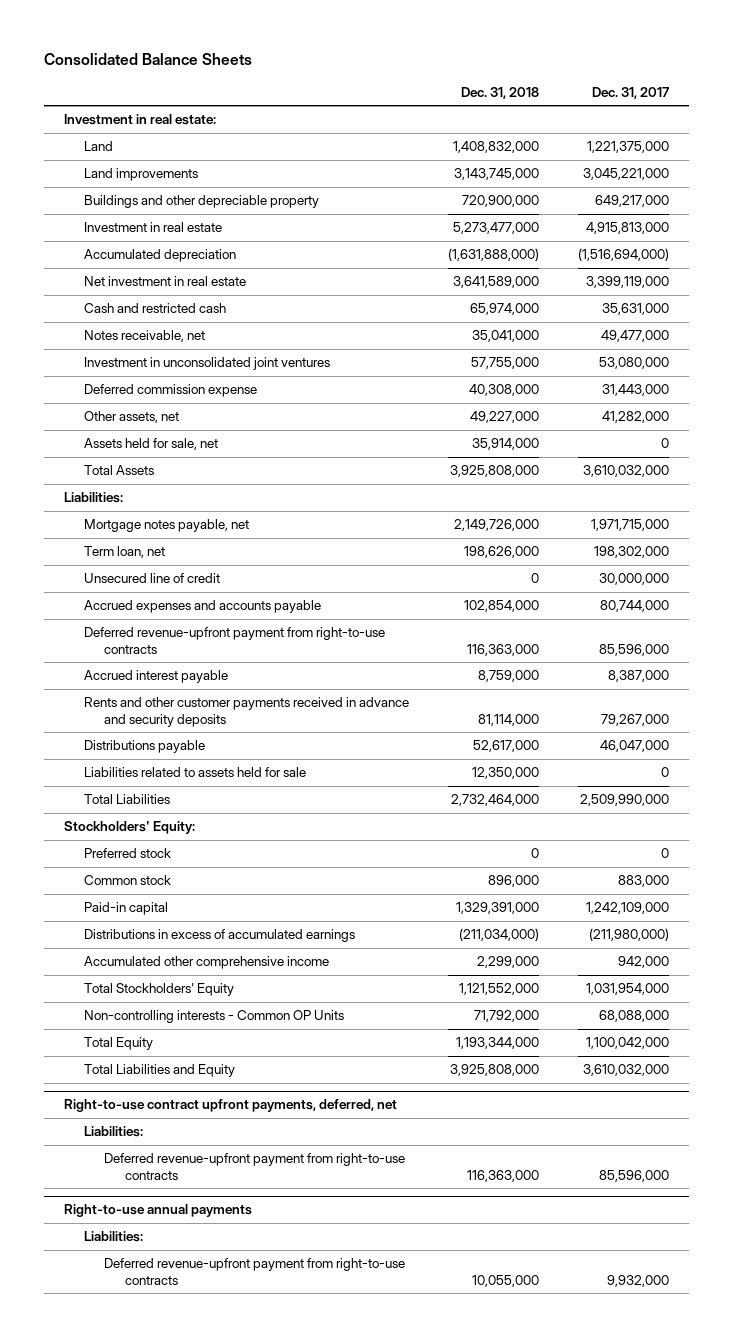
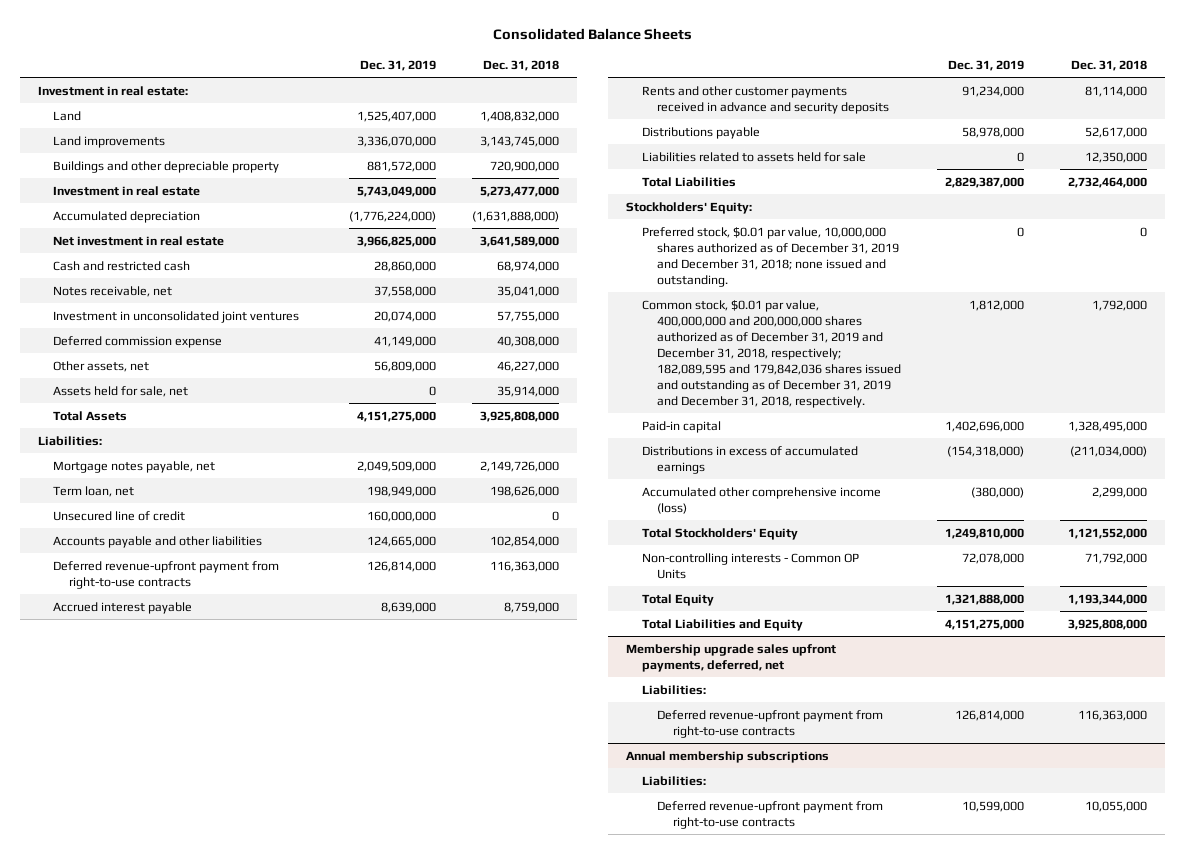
- | Dec. 31, 2018 | Dec. 31, 2017
+ | Dec. 31, 2019 | Dec. 31, 2018
- Cash and restricted cash | 65,974,000 | 35,631,000
+ Cash and restricted cash | 28,860,000 | 68,974,000
- Other assets, net | 49,227,000 | 41,282,000
+ Other assets, net | 56,809,000 | 46,227,000
- Accrued expenses and accounts payable | 102,854,000 | 80,744,000
+ Accounts payable and other liabilities | 124,665,000 | 102,854,000
- Preferred stock | 0 | 0
- Common stock | 896,000 | 883,000
- Paid-in capital | 1,329,391,000 | 1,242,109,000
+ Preferred stock, $0.01 par value, 10,000,000 shares authorized as of December 31, 2019 and December 31, 2018; none issued and outstanding. | 0 | 0
+ Common stock, $0.01 par value, 400,000,000 and 200,000,000 shares authorized as of December 31, 2019 and December 31, 2018, respectively; 182,089,595 and 179,842,036 shares issued and outstanding as of December 31, 2019 and December 31, 2018, respectively. | 1,812,000 | 1,792,000
+ Paid-in capital | 1,402,696,000 | 1,328,495,000
- Accumulated other comprehensive income | 2,299,000 | 942,000
+ Accumulated other comprehensive income (loss) | (380,000) | 2,299,000
- Right-to-use contract upfront payments, deferred, net
+ Membership upgrade sales upfront payments, deferred, net
- Right-to-use annual payments
+ Annual membership subscriptions

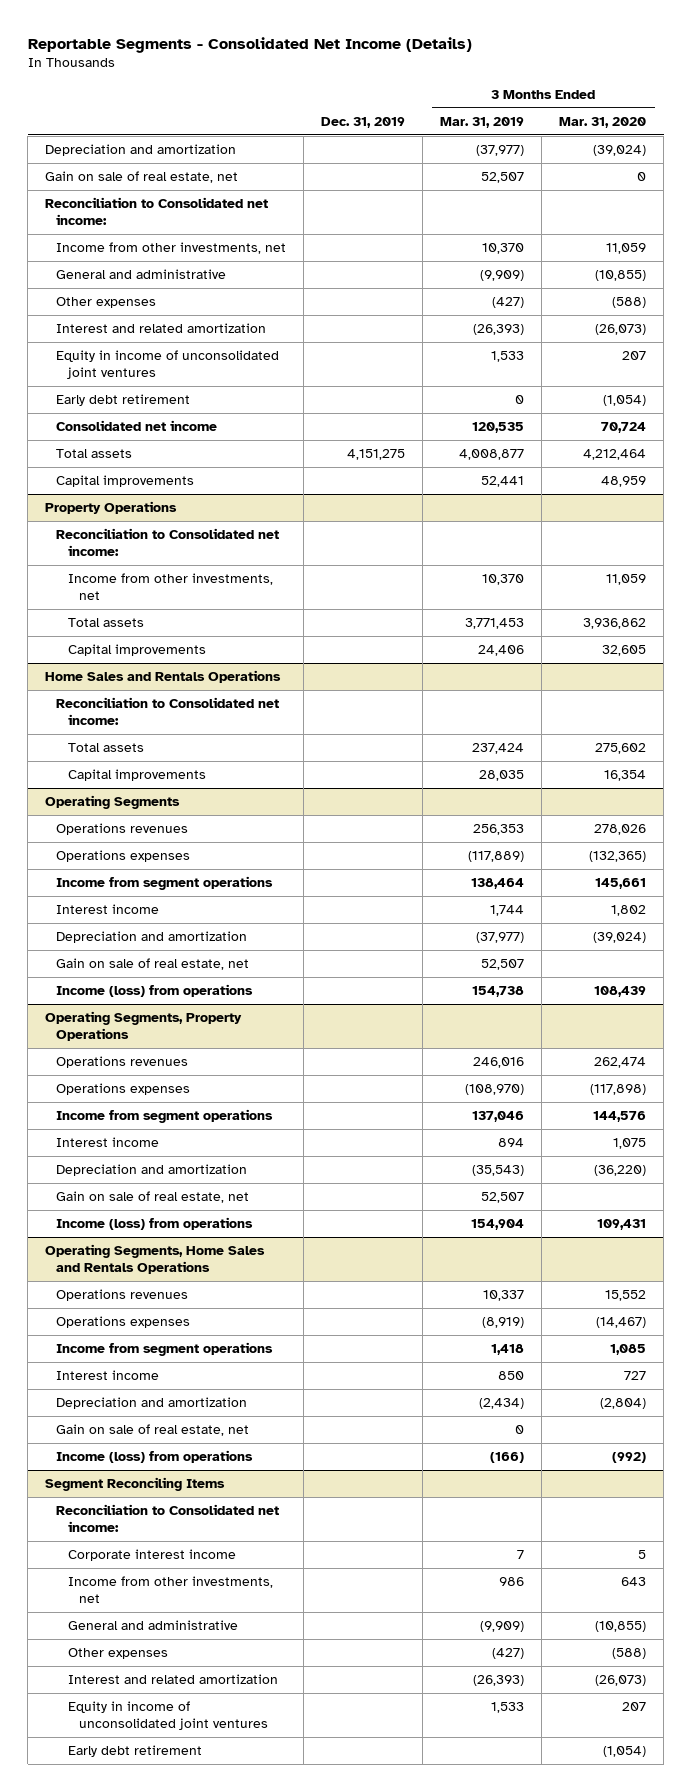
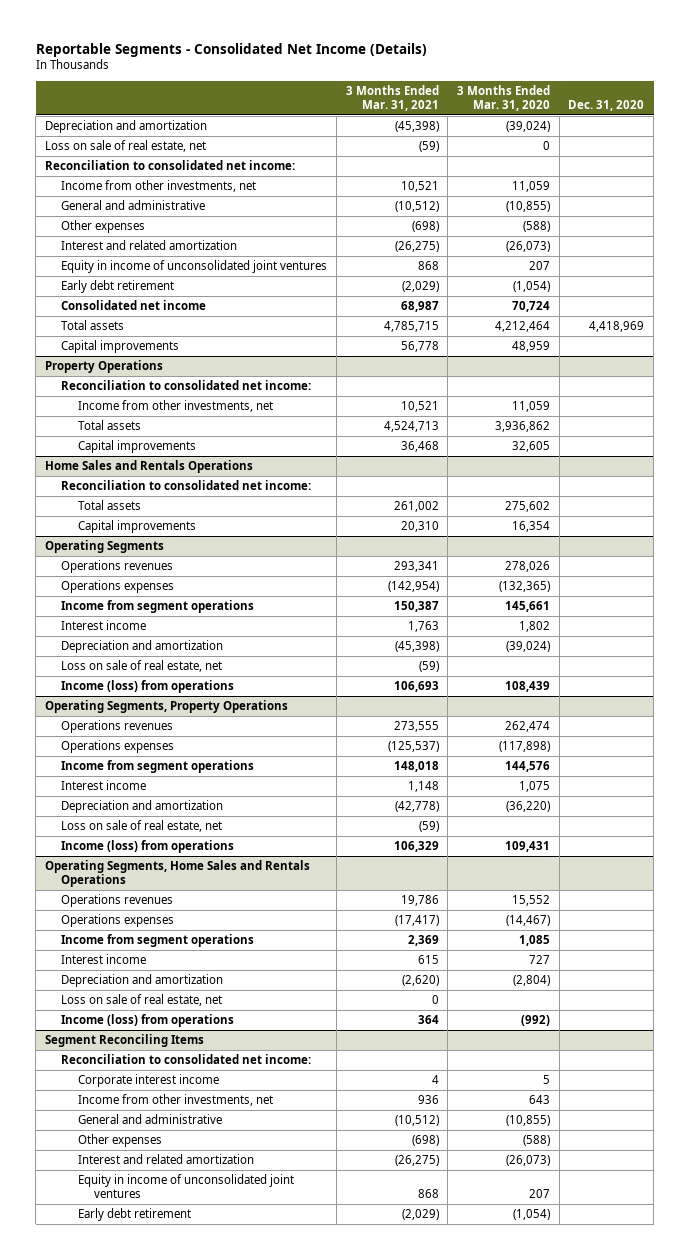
- | Dec. 31, 2019 | 3 Months Ended Mar. 31, 2019 | 3 Months Ended Mar. 31, 2020
+ | 3 Months Ended Mar. 31, 2021 | 3 Months Ended Mar. 31, 2020 | Dec. 31, 2020
- Gain on sale of real estate, net | | 52,507 | 0
- Reconciliation to Consolidated net income:
+ Loss on sale of real estate, net | (59) | 0 |
+ Reconciliation to consolidated net income:
@ Property Operations
- Reconciliation to Consolidated net income:
+ Reconciliation to consolidated net income:
@ Home Sales and Rentals Operations
- Reconciliation to Consolidated net income:
+ Reconciliation to consolidated net income:
@ Operating Segments
- Gain on sale of real estate, net | | 52,507 |
+ Loss on sale of real estate, net | (59) | |
@ Operating Segments, Property Operations
- Gain on sale of real estate, net | | 52,507 |
+ Loss on sale of real estate, net | (59) | |
@ Operating Segments, Home Sales and Rentals Operations
- Gain on sale of real estate, net | | 0 |
+ Loss on sale of real estate, net | 0 | |
@ Segment Reconciling Items
- Reconciliation to Consolidated net income:
+ Reconciliation to consolidated net income:

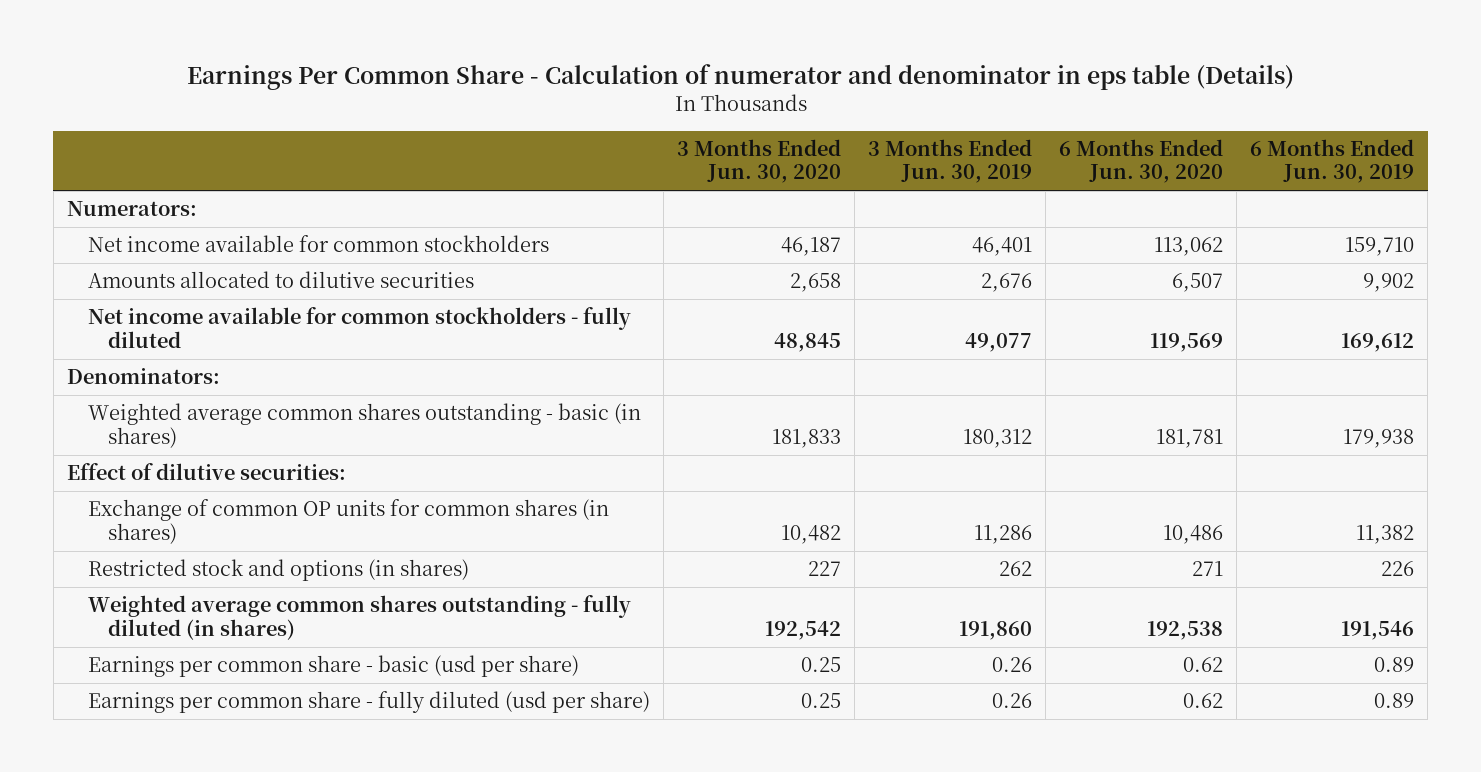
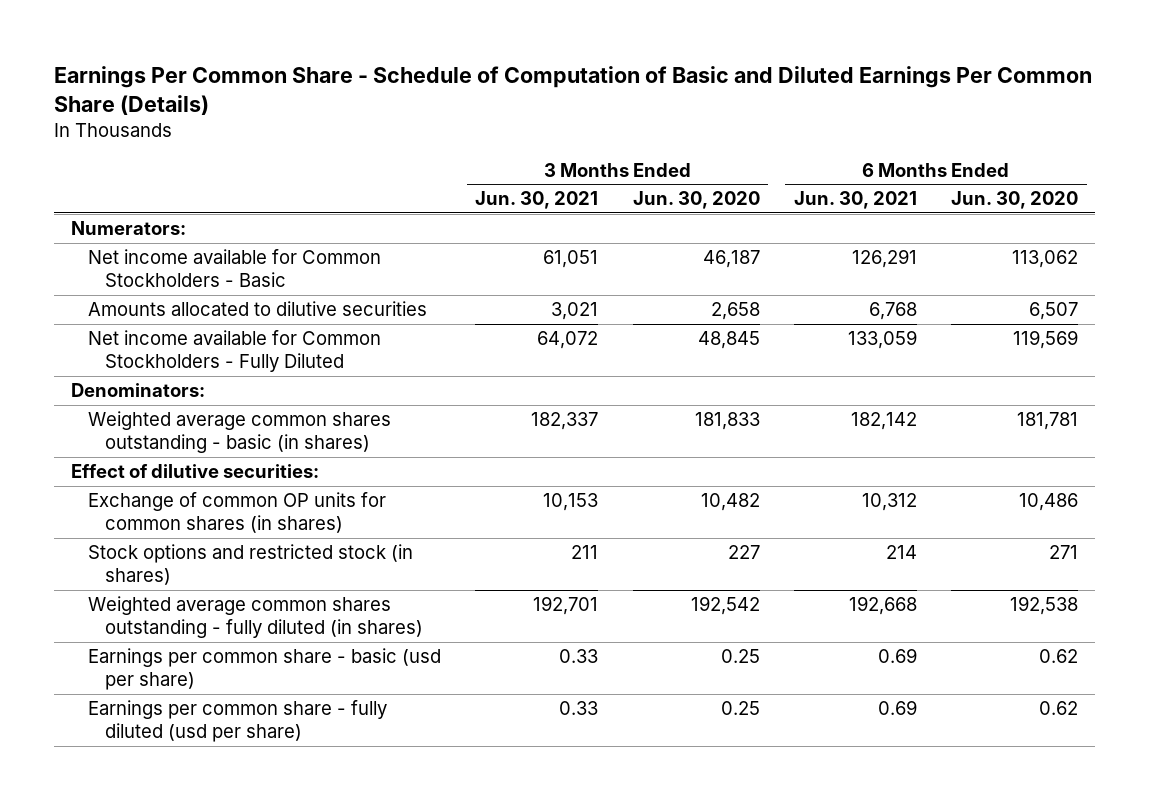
- Earnings Per Common Share - Calculation of numerator and denominator in eps table (Details)
+ Earnings Per Common Share - Schedule of Computation of Basic and Diluted Earnings Per Common Share (Details)
- | 3 Months Ended Jun. 30, 2020 | 3 Months Ended Jun. 30, 2019 | 6 Months Ended Jun. 30, 2020 | 6 Months Ended Jun. 30, 2019
+ | 3 Months Ended Jun. 30, 2021 | 3 Months Ended Jun. 30, 2020 | 6 Months Ended Jun. 30, 2021 | 6 Months Ended Jun. 30, 2020
- Net income available for common stockholders | 46,187 | 46,401 | 113,062 | 159,710
+ Net income available for Common Stockholders - Basic | 61,051 | 46,187 | 126,291 | 113,062
- Net income available for common stockholders - fully diluted | 48,845 | 49,077 | 119,569 | 169,612
+ Net income available for Common Stockholders - Fully Diluted | 64,072 | 48,845 | 133,059 | 119,569
- Restricted stock and options (in shares) | 227 | 262 | 271 | 226
+ Stock options and restricted stock (in shares) | 211 | 227 | 214 | 271

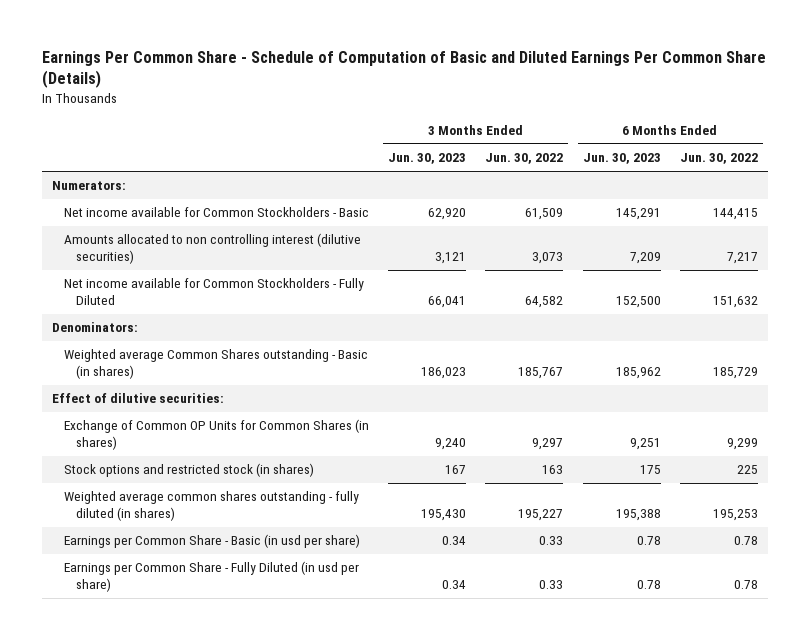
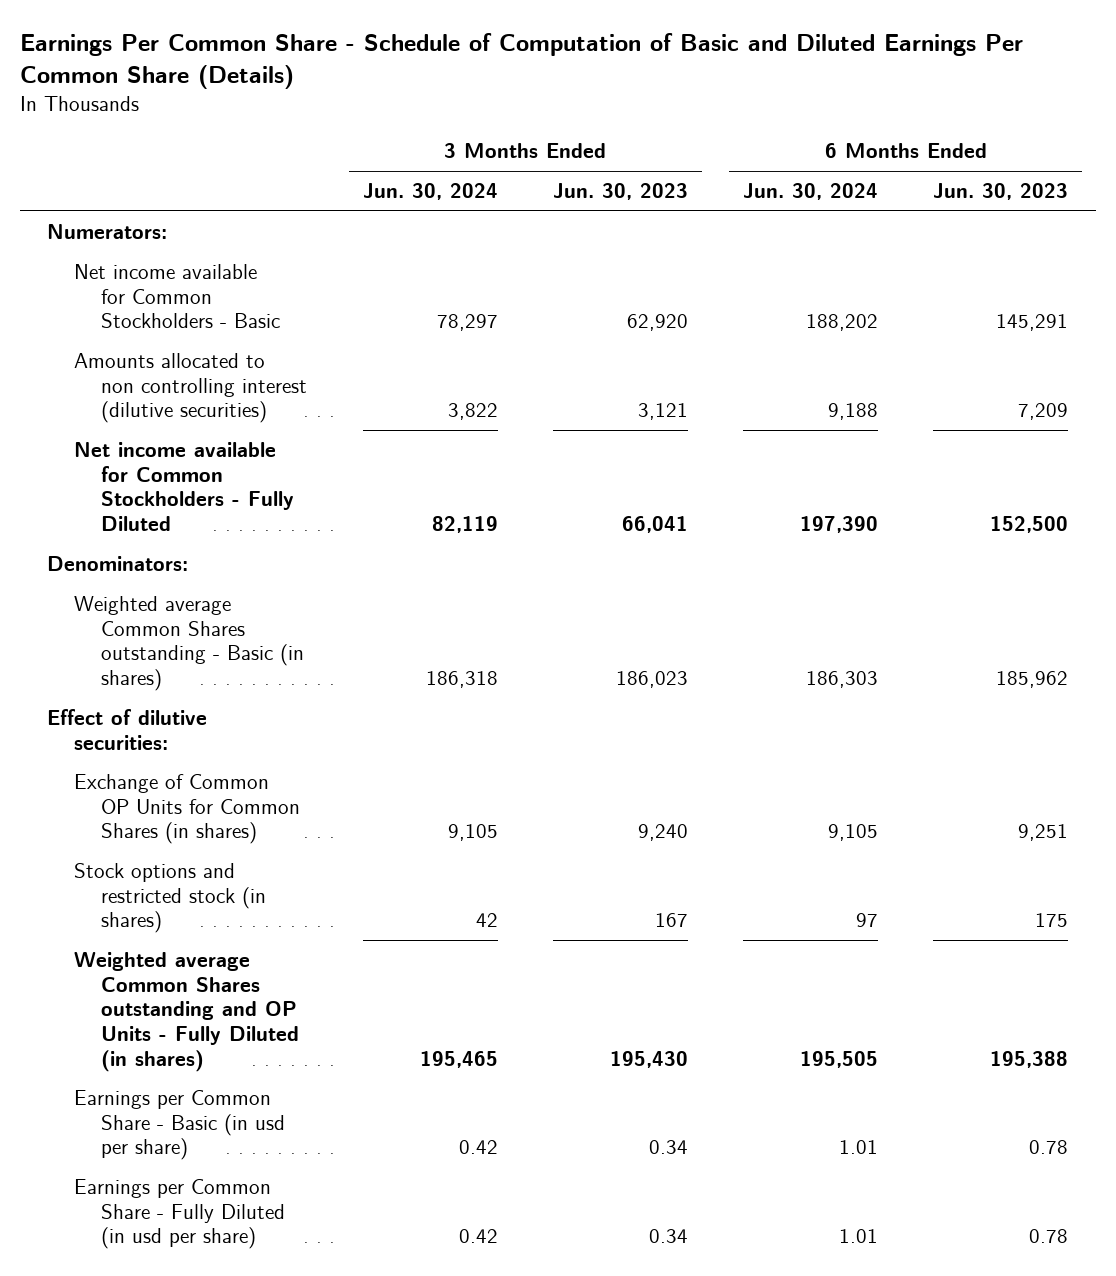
- | 3 Months Ended Jun. 30, 2023 | 3 Months Ended Jun. 30, 2022 | 6 Months Ended Jun. 30, 2023 | 6 Months Ended Jun. 30, 2022
+ | 3 Months Ended Jun. 30, 2024 | 3 Months Ended Jun. 30, 2023 | 6 Months Ended Jun. 30, 2024 | 6 Months Ended Jun. 30, 2023
- Weighted average common shares outstanding - fully diluted (in shares) | 195,430 | 195,227 | 195,388 | 195,253
+ Weighted average Common Shares outstanding and OP Units - Fully Diluted (in shares) | 195,465 | 195,430 | 195,505 | 195,388

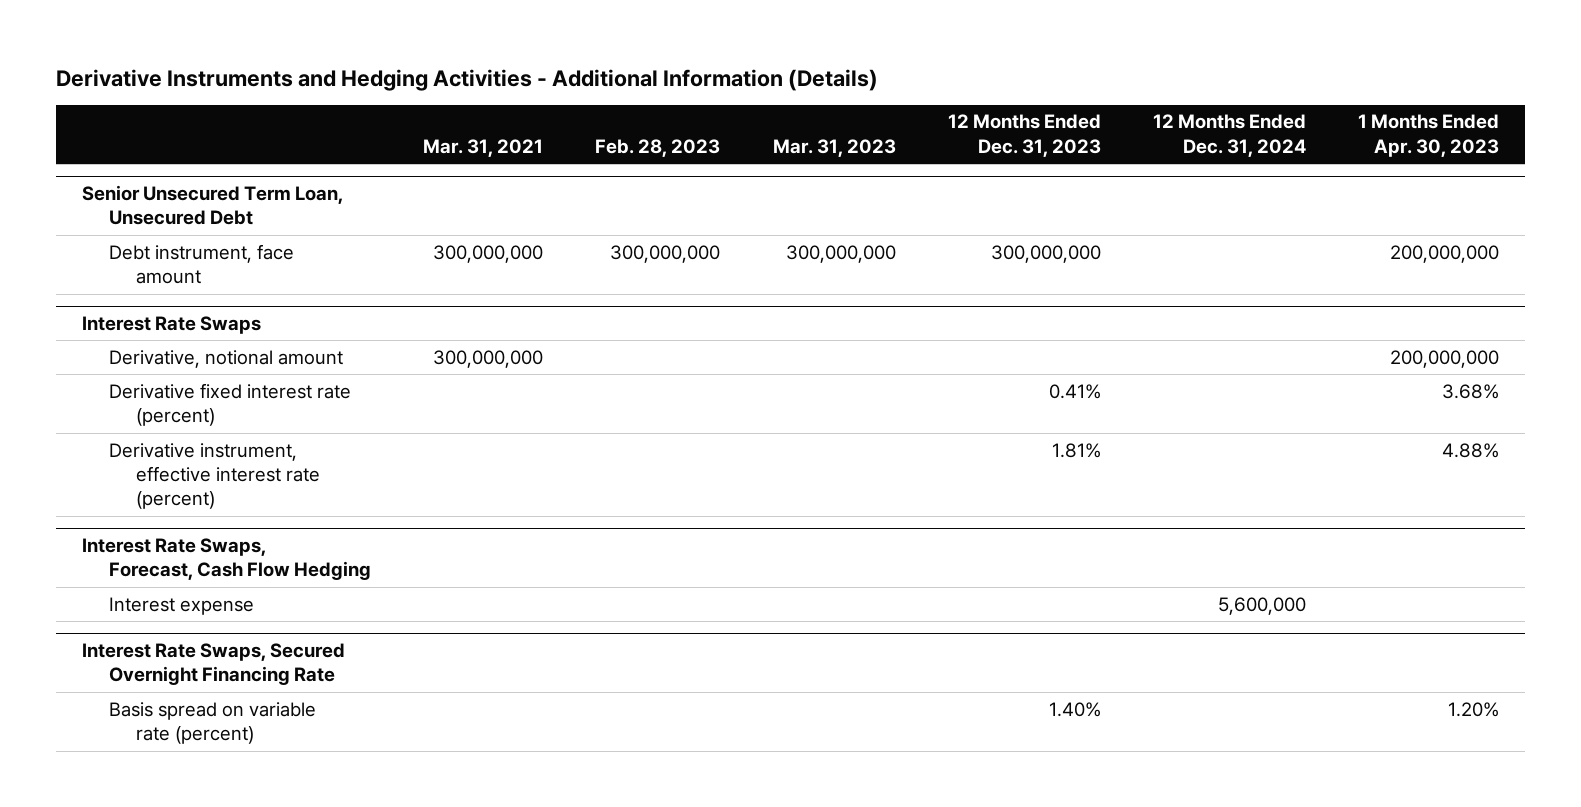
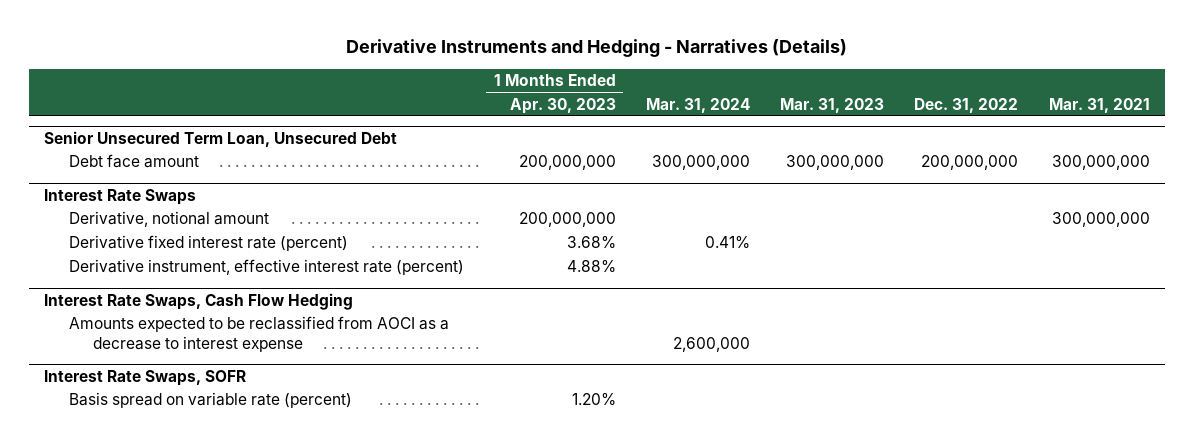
- Derivative Instruments and Hedging Activities - Additional Information (Details)
+ Derivative Instruments and Hedging - Narratives (Details)
- | Mar. 31, 2021 | Feb. 28, 2023 | Mar. 31, 2023 | 12 Months Ended Dec. 31, 2023 | 12 Months Ended Dec. 31, 2024 | 1 Months Ended Apr. 30, 2023
+ | 1 Months Ended Apr. 30, 2023 | Mar. 31, 2024 | Mar. 31, 2023 | Dec. 31, 2022 | Mar. 31, 2021
@ Senior Unsecured Term Loan, Unsecured Debt
- Debt instrument, face amount | 300,000,000 | 300,000,000 | 300,000,000 | 300,000,000 | | 200,000,000
+ Debt face amount | 200,000,000 | 300,000,000 | 300,000,000 | 200,000,000 | 300,000,000
- Interest Rate Swaps, Forecast, Cash Flow Hedging
- Interest expense | | | | | 5,600,000 |
- Interest Rate Swaps, Secured Overnight Financing Rate
+ Interest Rate Swaps, Cash Flow Hedging
+ Amounts expected to be reclassified from AOCI as a decrease to interest expense | | 2,600,000 | | |
+ Interest Rate Swaps, SOFR

